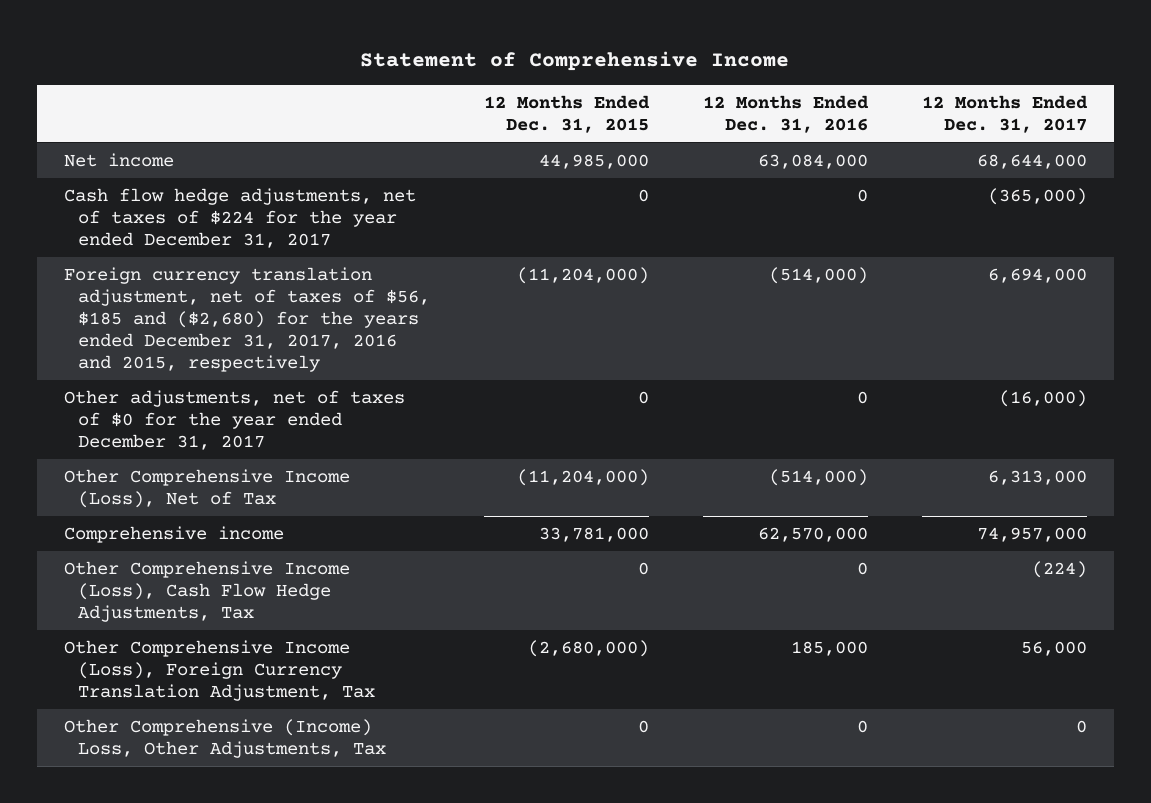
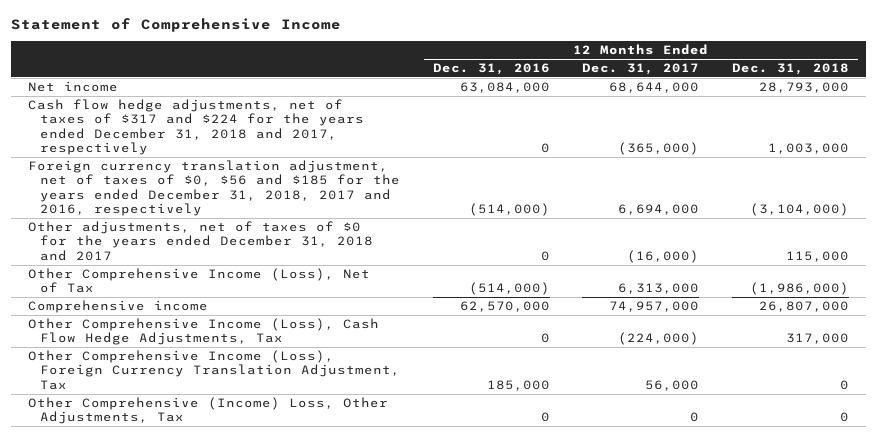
- | 12 Months Ended Dec. 31, 2015 | 12 Months Ended Dec. 31, 2016 | 12 Months Ended Dec. 31, 2017
+ | 12 Months Ended Dec. 31, 2016 | 12 Months Ended Dec. 31, 2017 | 12 Months Ended Dec. 31, 2018
- Cash flow hedge adjustments, net of taxes of $224 for the year ended December 31, 2017 | 0 | 0 | (365,000)
- Foreign currency translation adjustment, net of taxes of $56, $185 and ($2,680) for the years ended December 31, 2017, 2016 and 2015, respectively | (11,204,000) | (514,000) | 6,694,000
- Other adjustments, net of taxes of $0 for the year ended December 31, 2017 | 0 | 0 | (16,000)
+ Cash flow hedge adjustments, net of taxes of $317 and $224 for the years ended December 31, 2018 and 2017, respectively | 0 | (365,000) | 1,003,000
+ Foreign currency translation adjustment, net of taxes of $0, $56 and $185 for the years ended December 31, 2018, 2017 and 2016, respectively | (514,000) | 6,694,000 | (3,104,000)
+ Other adjustments, net of taxes of $0 for the years ended December 31, 2018 and 2017 | 0 | (16,000) | 115,000
- Other Comprehensive Income (Loss), Cash Flow Hedge Adjustments, Tax | 0 | 0 | (224)
+ Other Comprehensive Income (Loss), Cash Flow Hedge Adjustments, Tax | 0 | (224,000) | 317,000

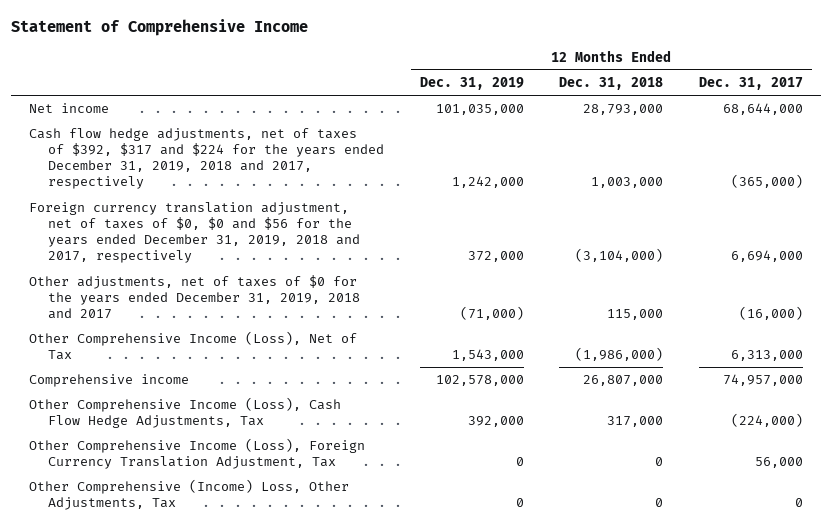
- | 12 Months Ended Dec. 31, 2016 | 12 Months Ended Dec. 31, 2017 | 12 Months Ended Dec. 31, 2018
+ | 12 Months Ended Dec. 31, 2019 | 12 Months Ended Dec. 31, 2018 | 12 Months Ended Dec. 31, 2017
- Cash flow hedge adjustments, net of taxes of $317 and $224 for the years ended December 31, 2018 and 2017, respectively | 0 | (365,000) | 1,003,000
- Foreign currency translation adjustment, net of taxes of $0, $56 and $185 for the years ended December 31, 2018, 2017 and 2016, respectively | (514,000) | 6,694,000 | (3,104,000)
- Other adjustments, net of taxes of $0 for the years ended December 31, 2018 and 2017 | 0 | (16,000) | 115,000
+ Cash flow hedge adjustments, net of taxes of $392, $317 and $224 for the years ended December 31, 2019, 2018 and 2017, respectively | 1,242,000 | 1,003,000 | (365,000)
+ Foreign currency translation adjustment, net of taxes of $0, $0 and $56 for the years ended December 31, 2019, 2018 and 2017, respectively | 372,000 | (3,104,000) | 6,694,000
+ Other adjustments, net of taxes of $0 for the years ended December 31, 2019, 2018 and 2017 | (71,000) | 115,000 | (16,000)

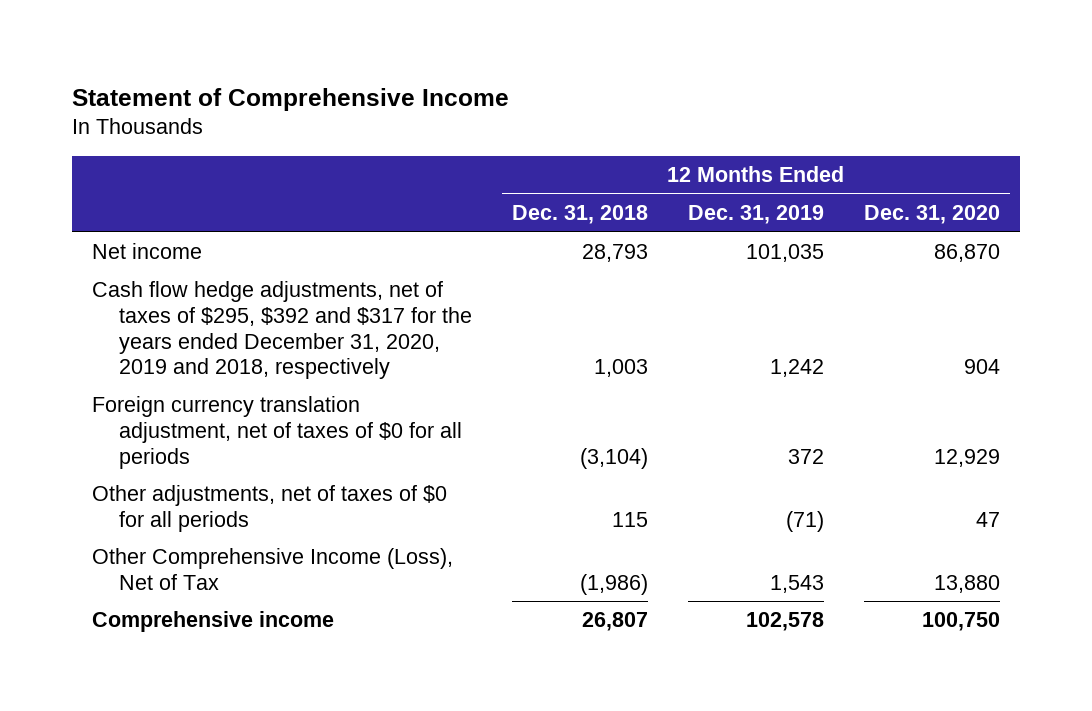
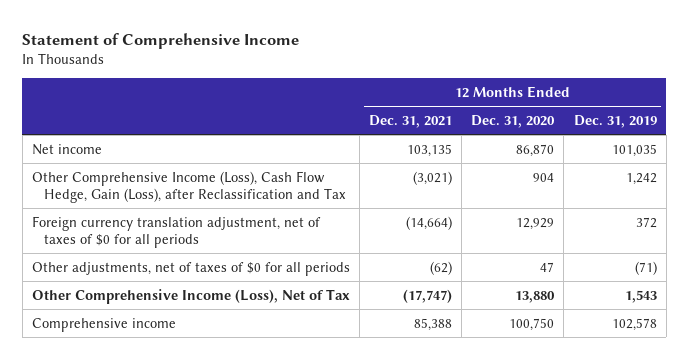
- | 12 Months Ended Dec. 31, 2018 | 12 Months Ended Dec. 31, 2019 | 12 Months Ended Dec. 31, 2020
+ | 12 Months Ended Dec. 31, 2021 | 12 Months Ended Dec. 31, 2020 | 12 Months Ended Dec. 31, 2019
- Cash flow hedge adjustments, net of taxes of $295, $392 and $317 for the years ended December 31, 2020, 2019 and 2018, respectively | 1,003 | 1,242 | 904
+ Other Comprehensive Income (Loss), Cash Flow Hedge, Gain (Loss), after Reclassification and Tax | (3,021) | 904 | 1,242

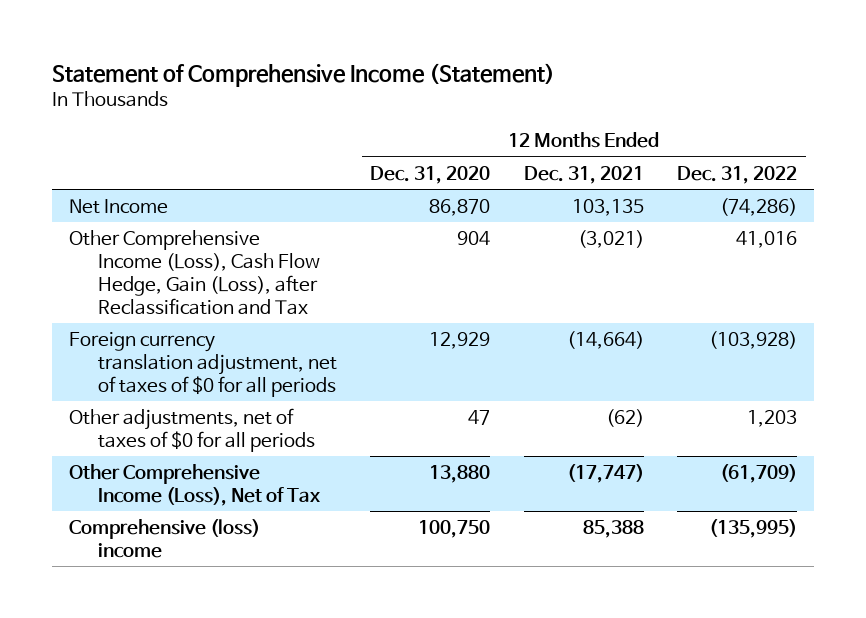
- Statement of Comprehensive Income
+ Statement of Comprehensive Income (Statement)
- | 12 Months Ended Dec. 31, 2021 | 12 Months Ended Dec. 31, 2020 | 12 Months Ended Dec. 31, 2019
+ | 12 Months Ended Dec. 31, 2020 | 12 Months Ended Dec. 31, 2021 | 12 Months Ended Dec. 31, 2022
- Net income | 103,135 | 86,870 | 101,035
+ Net Income | 86,870 | 103,135 | (74,286)
- Comprehensive income | 85,388 | 100,750 | 102,578
+ Comprehensive (loss) income | 100,750 | 85,388 | (135,995)

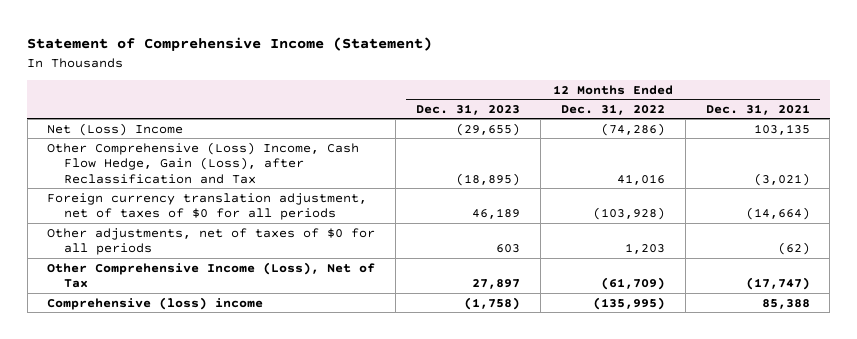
- | 12 Months Ended Dec. 31, 2020 | 12 Months Ended Dec. 31, 2021 | 12 Months Ended Dec. 31, 2022
+ | 12 Months Ended Dec. 31, 2023 | 12 Months Ended Dec. 31, 2022 | 12 Months Ended Dec. 31, 2021
- Net Income | 86,870 | 103,135 | (74,286)
- Other Comprehensive Income (Loss), Cash Flow Hedge, Gain (Loss), after Reclassification and Tax | 904 | (3,021) | 41,016
+ Net (Loss) Income | (29,655) | (74,286) | 103,135
+ Other Comprehensive (Loss) Income, Cash Flow Hedge, Gain (Loss), after Reclassification and Tax | (18,895) | 41,016 | (3,021)

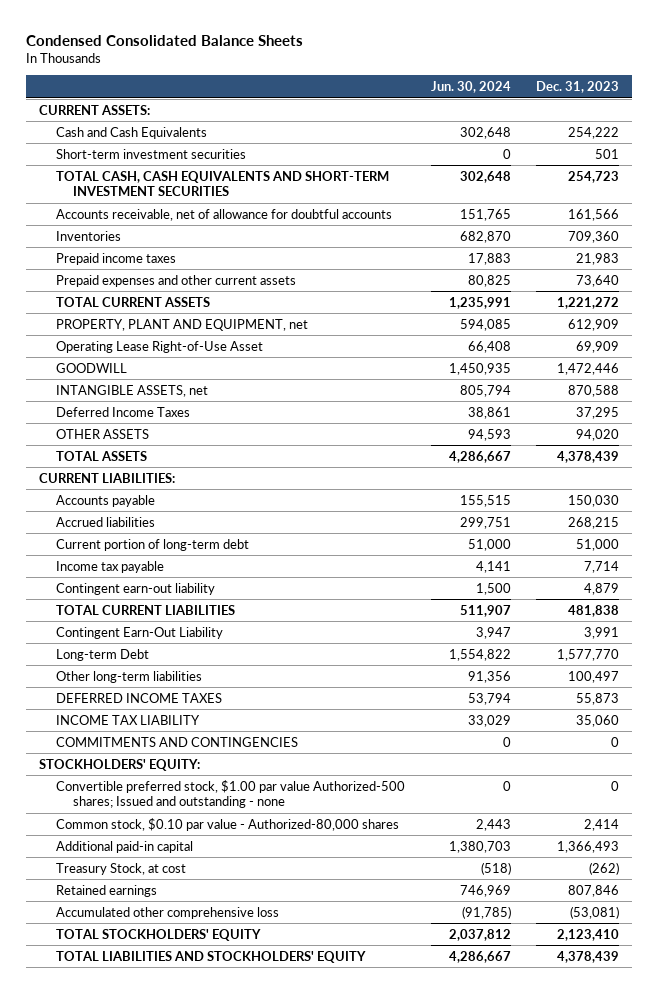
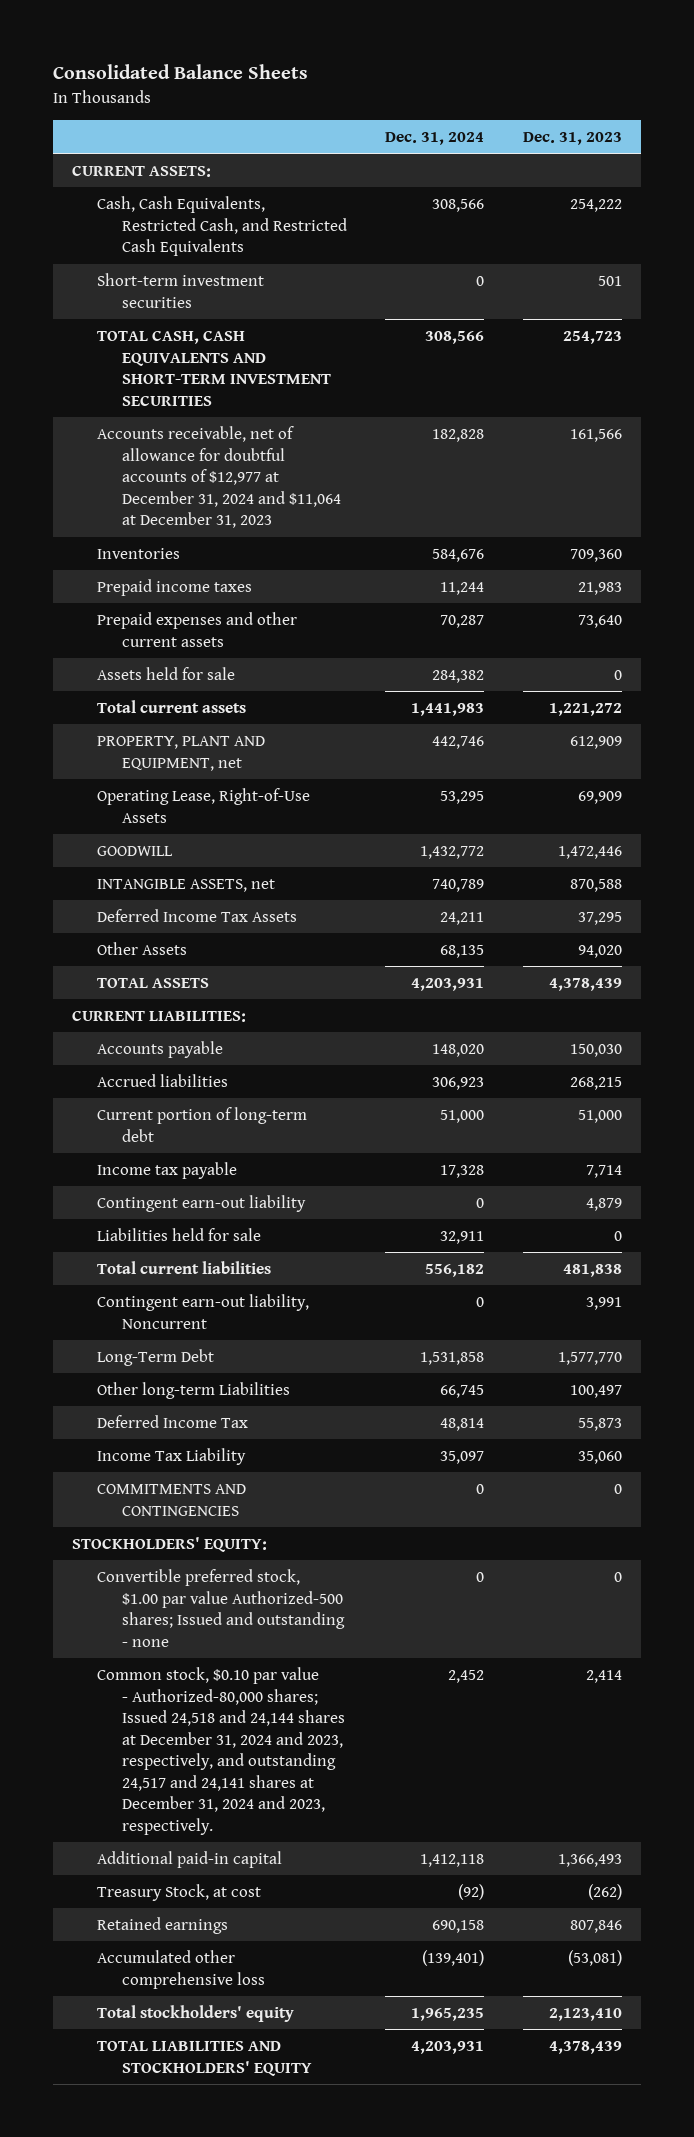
- Condensed Consolidated Balance Sheets
+ Consolidated Balance Sheets
- | Jun. 30, 2024 | Dec. 31, 2023
+ | Dec. 31, 2024 | Dec. 31, 2023
- Cash and Cash Equivalents | 302,648 | 254,222
+ Cash, Cash Equivalents, Restricted Cash, and Restricted Cash Equivalents | 308,566 | 254,222
- Accounts receivable, net of allowance for doubtful accounts | 151,765 | 161,566
+ Accounts receivable, net of allowance for doubtful accounts of $12,977 at December 31, 2024 and $11,064 at December 31, 2023 | 182,828 | 161,566
- TOTAL CURRENT ASSETS | 1,235,991 | 1,221,272
+ Assets held for sale | 284,382 | 0
+ Total current assets | 1,441,983 | 1,221,272
- Operating Lease Right-of-Use Asset | 66,408 | 69,909
+ Operating Lease, Right-of-Use Assets | 53,295 | 69,909
- Deferred Income Taxes | 38,861 | 37,295
- OTHER ASSETS | 94,593 | 94,020
+ Deferred Income Tax Assets | 24,211 | 37,295
+ Other Assets | 68,135 | 94,020
- TOTAL CURRENT LIABILITIES | 511,907 | 481,838
- Contingent Earn-Out Liability | 3,947 | 3,991
- Long-term Debt | 1,554,822 | 1,577,770
- Other long-term liabilities | 91,356 | 100,497
- DEFERRED INCOME TAXES | 53,794 | 55,873
- INCOME TAX LIABILITY | 33,029 | 35,060
+ Liabilities held for sale | 32,911 | 0
+ Total current liabilities | 556,182 | 481,838
+ Contingent earn-out liability, Noncurrent | 0 | 3,991
+ Long-Term Debt | 1,531,858 | 1,577,770
+ Other long-term Liabilities | 66,745 | 100,497
+ Deferred Income Tax | 48,814 | 55,873
+ Income Tax Liability | 35,097 | 35,060
- Common stock, $0.10 par value - Authorized-80,000 shares | 2,443 | 2,414
+ Common stock, $0.10 par value - Authorized-80,000 shares; Issued 24,518 and 24,144 shares at December 31, 2024 and 2023, respectively, and outstanding 24,517 and 24,141 shares at December 31, 2024 and 2023, respectively. | 2,452 | 2,414
- TOTAL STOCKHOLDERS' EQUITY | 2,037,812 | 2,123,410
+ Total stockholders' equity | 1,965,235 | 2,123,410

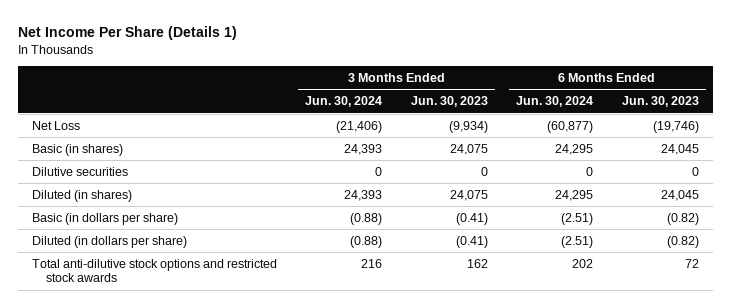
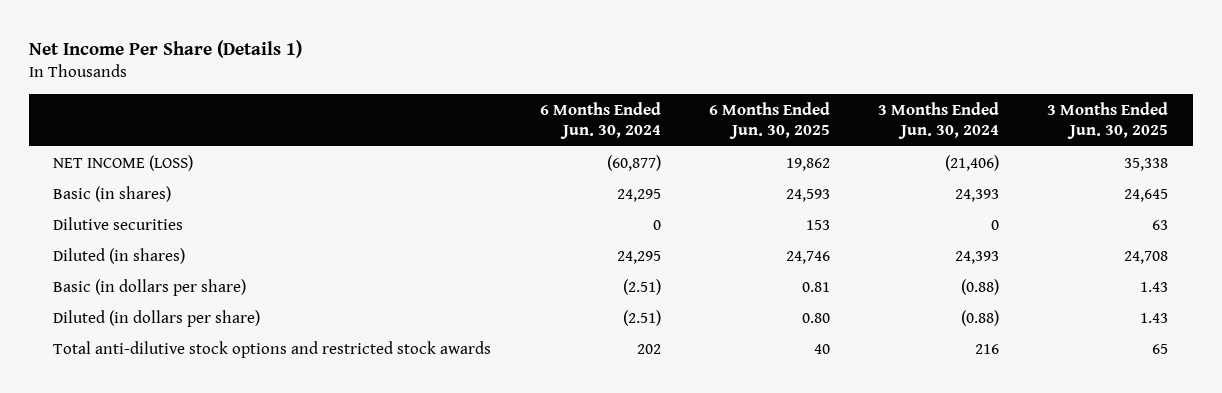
- | 3 Months Ended Jun. 30, 2024 | 3 Months Ended Jun. 30, 2023 | 6 Months Ended Jun. 30, 2024 | 6 Months Ended Jun. 30, 2023
+ | 6 Months Ended Jun. 30, 2024 | 6 Months Ended Jun. 30, 2025 | 3 Months Ended Jun. 30, 2024 | 3 Months Ended Jun. 30, 2025
- Net Loss | (21,406) | (9,934) | (60,877) | (19,746)
+ NET INCOME (LOSS) | (60,877) | 19,862 | (21,406) | 35,338

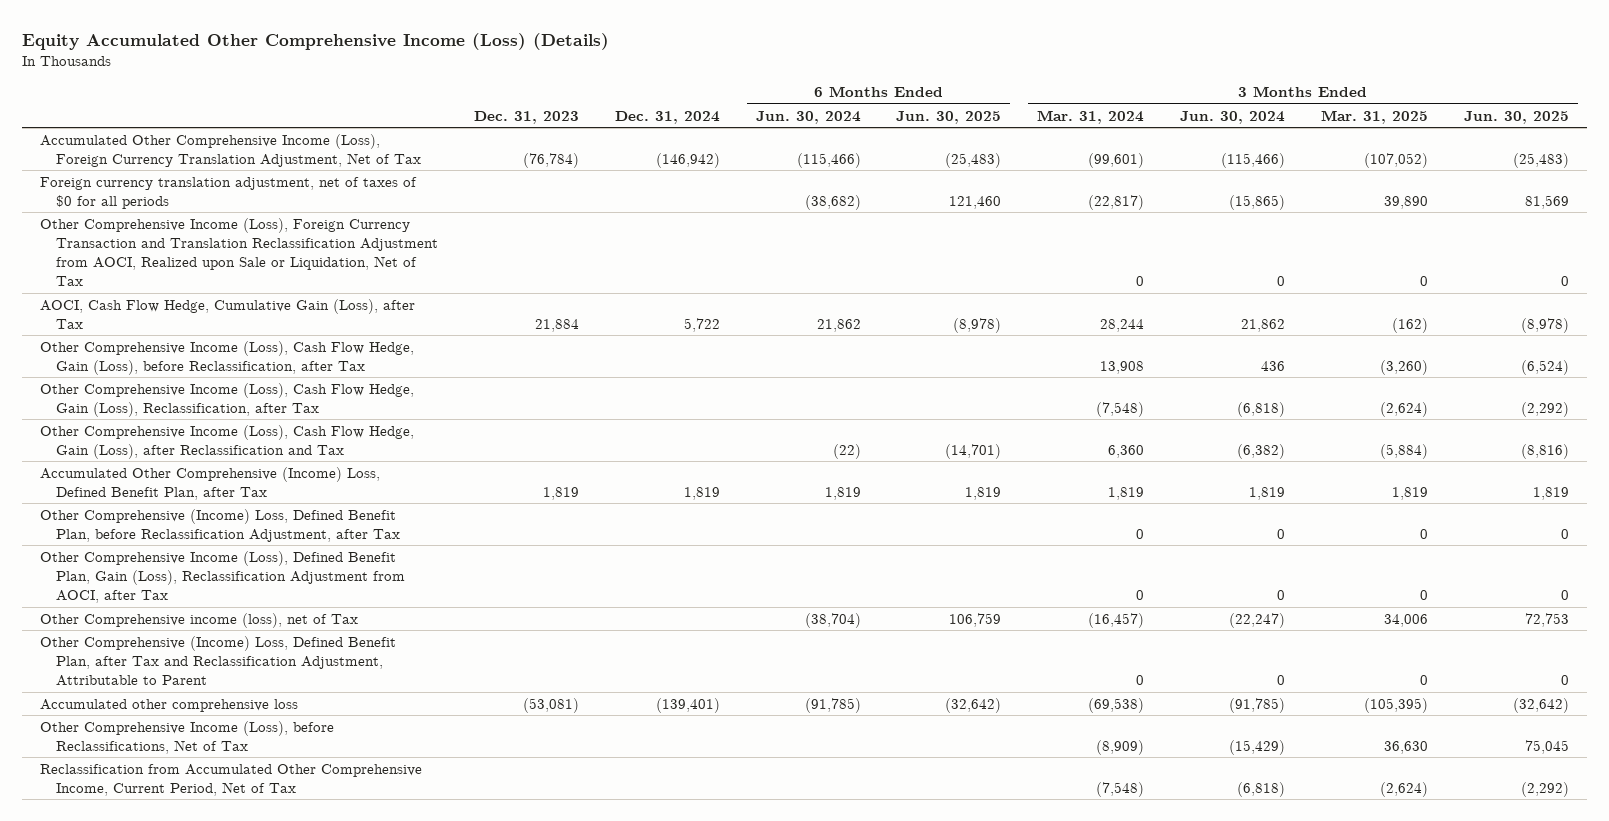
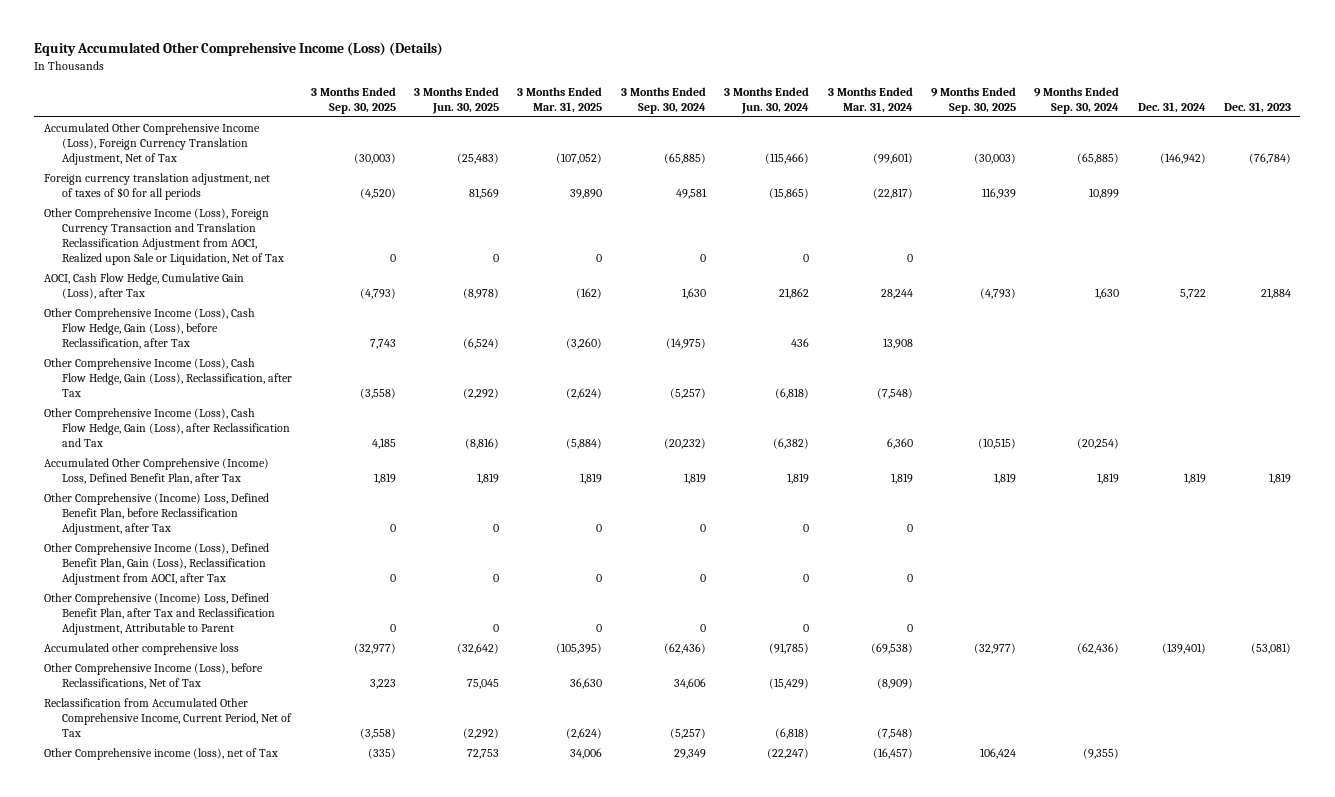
- | Dec. 31, 2023 | Dec. 31, 2024 | 6 Months Ended Jun. 30, 2024 | 6 Months Ended Jun. 30, 2025 | 3 Months Ended Mar. 31, 2024 | 3 Months Ended Jun. 30, 2024 | 3 Months Ended Mar. 31, 2025 | 3 Months Ended Jun. 30, 2025
+ | 3 Months Ended Sep. 30, 2025 | 3 Months Ended Jun. 30, 2025 | 3 Months Ended Mar. 31, 2025 | 3 Months Ended Sep. 30, 2024 | 3 Months Ended Jun. 30, 2024 | 3 Months Ended Mar. 31, 2024 | 9 Months Ended Sep. 30, 2025 | 9 Months Ended Sep. 30, 2024 | Dec. 31, 2024 | Dec. 31, 2023
moved down: Other Comprehensive income (loss), net of Tax | (335) | 72,753 | 34,006 | 29,349 | (22,247) | (16,457) | 106,424 | (9,355) | |

